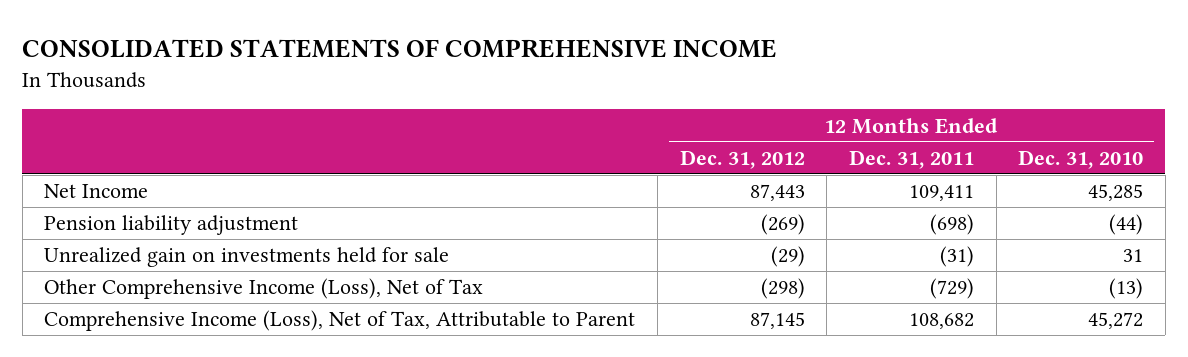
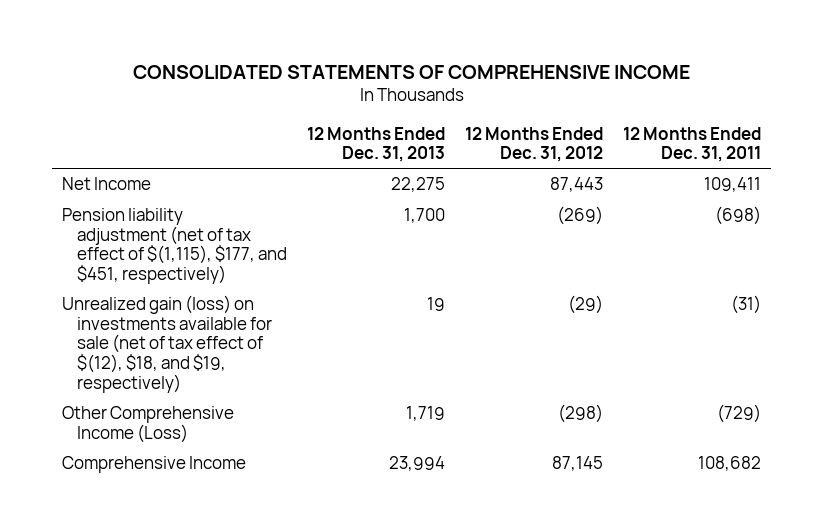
- | 12 Months Ended Dec. 31, 2012 | 12 Months Ended Dec. 31, 2011 | 12 Months Ended Dec. 31, 2010
+ | 12 Months Ended Dec. 31, 2013 | 12 Months Ended Dec. 31, 2012 | 12 Months Ended Dec. 31, 2011
- Pension liability adjustment | (269) | (698) | (44)
- Unrealized gain on investments held for sale | (29) | (31) | 31
- Other Comprehensive Income (Loss), Net of Tax | (298) | (729) | (13)
- Comprehensive Income (Loss), Net of Tax, Attributable to Parent | 87,145 | 108,682 | 45,272
+ Pension liability adjustment (net of tax effect of $(1,115), $177, and $451, respectively) | 1,700 | (269) | (698)
+ Unrealized gain (loss) on investments available for sale (net of tax effect of $(12), $18, and $19, respectively) | 19 | (29) | (31)
+ Other Comprehensive Income (Loss) | 1,719 | (298) | (729)
+ Comprehensive Income | 23,994 | 87,145 | 108,682

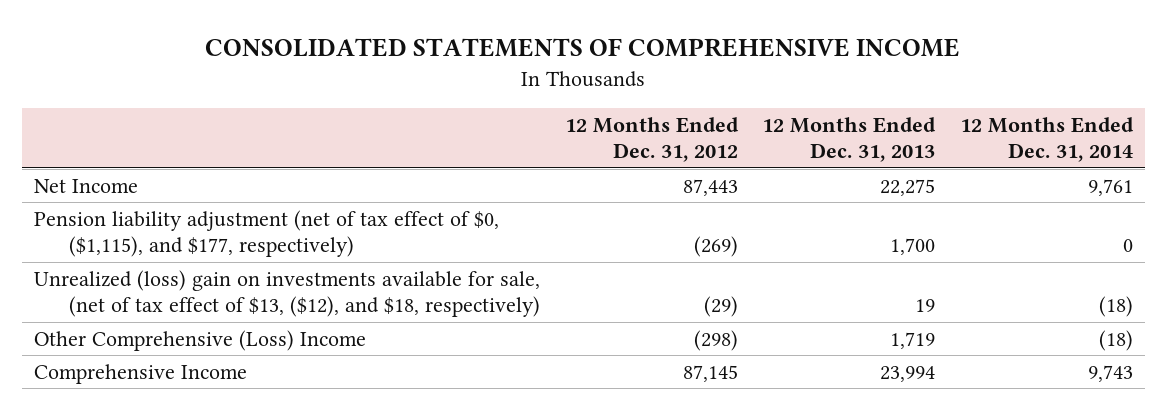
- | 12 Months Ended Dec. 31, 2013 | 12 Months Ended Dec. 31, 2012 | 12 Months Ended Dec. 31, 2011
+ | 12 Months Ended Dec. 31, 2012 | 12 Months Ended Dec. 31, 2013 | 12 Months Ended Dec. 31, 2014
- Pension liability adjustment (net of tax effect of $(1,115), $177, and $451, respectively) | 1,700 | (269) | (698)
- Unrealized gain (loss) on investments available for sale (net of tax effect of $(12), $18, and $19, respectively) | 19 | (29) | (31)
- Other Comprehensive Income (Loss) | 1,719 | (298) | (729)
+ Pension liability adjustment (net of tax effect of $0, ($1,115), and $177, respectively) | (269) | 1,700 | 0
+ Unrealized (loss) gain on investments available for sale, (net of tax effect of $13, ($12), and $18, respectively) | (29) | 19 | (18)
+ Other Comprehensive (Loss) Income | (298) | 1,719 | (18)

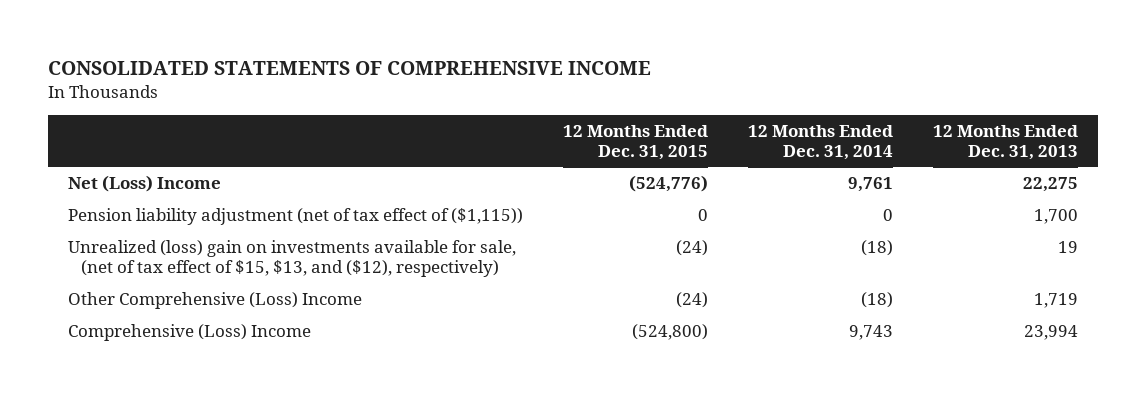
- | 12 Months Ended Dec. 31, 2012 | 12 Months Ended Dec. 31, 2013 | 12 Months Ended Dec. 31, 2014
+ | 12 Months Ended Dec. 31, 2015 | 12 Months Ended Dec. 31, 2014 | 12 Months Ended Dec. 31, 2013
- Net Income | 87,443 | 22,275 | 9,761
- Pension liability adjustment (net of tax effect of $0, ($1,115), and $177, respectively) | (269) | 1,700 | 0
- Unrealized (loss) gain on investments available for sale, (net of tax effect of $13, ($12), and $18, respectively) | (29) | 19 | (18)
+ Net (Loss) Income | (524,776) | 9,761 | 22,275
+ Pension liability adjustment (net of tax effect of ($1,115)) | 0 | 0 | 1,700
+ Unrealized (loss) gain on investments available for sale, (net of tax effect of $15, $13, and ($12), respectively) | (24) | (18) | 19
- Comprehensive Income | 87,145 | 23,994 | 9,743
+ Comprehensive (Loss) Income | (524,800) | 9,743 | 23,994

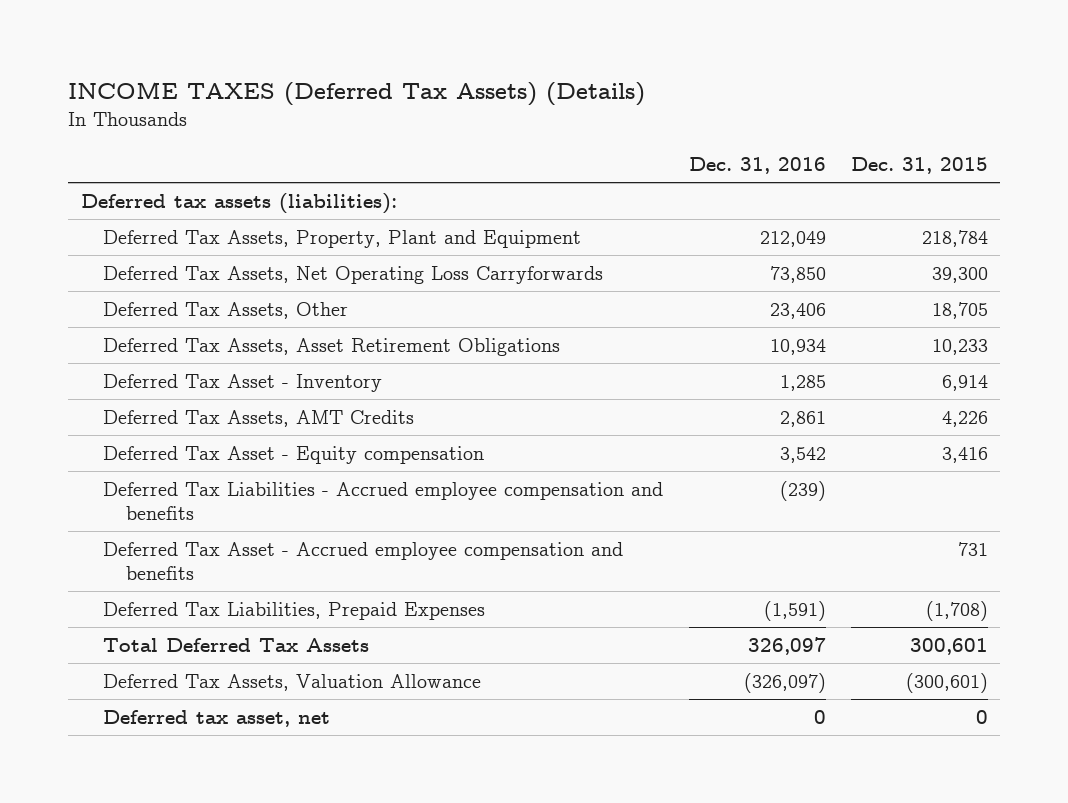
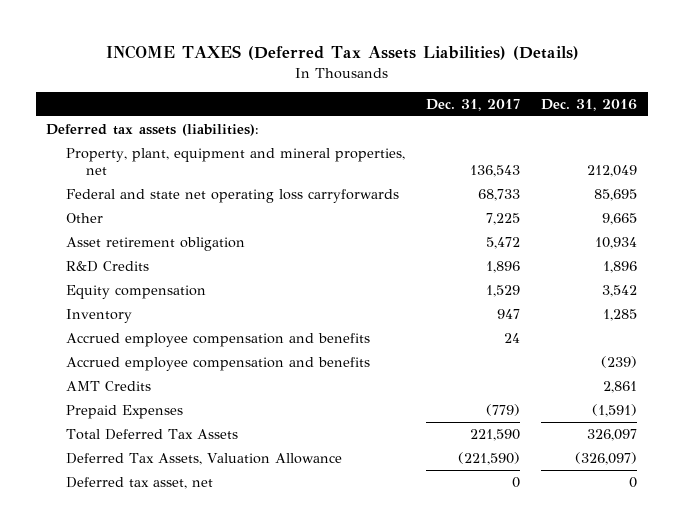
- INCOME TAXES (Deferred Tax Assets) (Details)
+ INCOME TAXES (Deferred Tax Assets Liabilities) (Details)
- | Dec. 31, 2016 | Dec. 31, 2015
+ | Dec. 31, 2017 | Dec. 31, 2016
- Deferred Tax Assets, Property, Plant and Equipment | 212,049 | 218,784
- Deferred Tax Assets, Net Operating Loss Carryforwards | 73,850 | 39,300
- Deferred Tax Assets, Other | 23,406 | 18,705
- Deferred Tax Assets, Asset Retirement Obligations | 10,934 | 10,233
- Deferred Tax Asset - Inventory | 1,285 | 6,914
- Deferred Tax Assets, AMT Credits | 2,861 | 4,226
- Deferred Tax Asset - Equity compensation | 3,542 | 3,416
- Deferred Tax Liabilities - Accrued employee compensation and benefits | (239) |
- Deferred Tax Asset - Accrued employee compensation and benefits | | 731
- Deferred Tax Liabilities, Prepaid Expenses | (1,591) | (1,708)
+ Property, plant, equipment and mineral properties, net | 136,543 | 212,049
+ Federal and state net operating loss carryforwards | 68,733 | 85,695
+ Other | 7,225 | 9,665
+ Asset retirement obligation | 5,472 | 10,934
+ R&D Credits | 1,896 | 1,896
+ Equity compensation | 1,529 | 3,542
+ Inventory | 947 | 1,285
+ Accrued employee compensation and benefits | 24 |
+ Accrued employee compensation and benefits | | (239)
+ AMT Credits | | 2,861
+ Prepaid Expenses | (779) | (1,591)

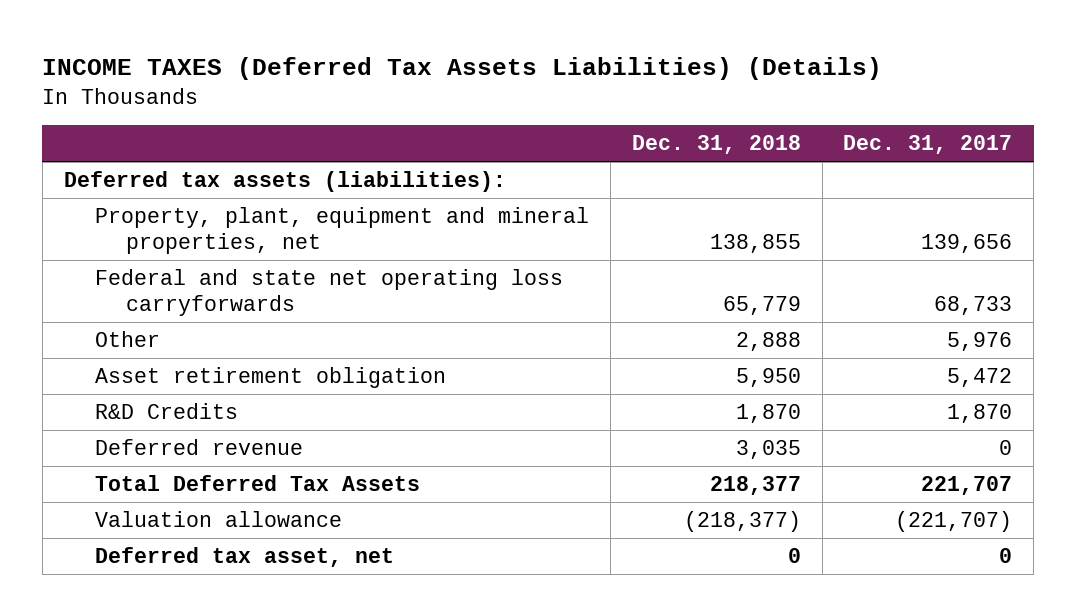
- | Dec. 31, 2017 | Dec. 31, 2016
+ | Dec. 31, 2018 | Dec. 31, 2017
- Property, plant, equipment and mineral properties, net | 136,543 | 212,049
+ Property, plant, equipment and mineral properties, net | 138,855 | 139,656
- Other | 7,225 | 9,665
+ Other | 2,888 | 5,976
- R&D Credits | 1,896 | 1,896
- Equity compensation | 1,529 | 3,542
- Inventory | 947 | 1,285
- Accrued employee compensation and benefits | 24 |
- Accrued employee compensation and benefits | | (239)
- AMT Credits | | 2,861
- Prepaid Expenses | (779) | (1,591)
- Total Deferred Tax Assets | 221,590 | 326,097
- Deferred Tax Assets, Valuation Allowance | (221,590) | (326,097)
+ R&D Credits | 1,870 | 1,870
+ Deferred revenue | 3,035 | 0
+ Total Deferred Tax Assets | 218,377 | 221,707
+ Valuation allowance | (218,377) | (221,707)

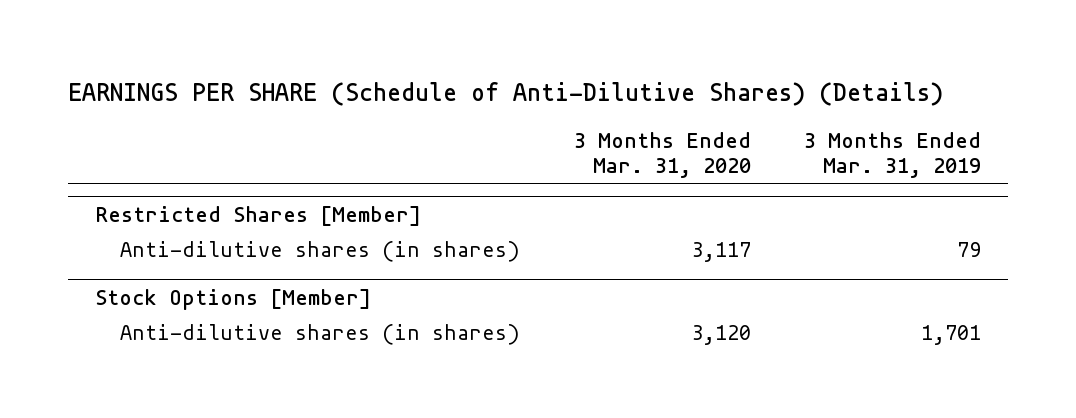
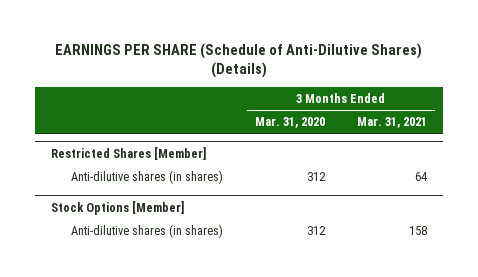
- | 3 Months Ended Mar. 31, 2020 | 3 Months Ended Mar. 31, 2019
+ | 3 Months Ended Mar. 31, 2020 | 3 Months Ended Mar. 31, 2021
@ Restricted Shares [Member]
- Anti-dilutive shares (in shares) | 3,117 | 79
+ Anti-dilutive shares (in shares) | 312 | 64
@ Stock Options [Member]
- Anti-dilutive shares (in shares) | 3,120 | 1,701
+ Anti-dilutive shares (in shares) | 312 | 158

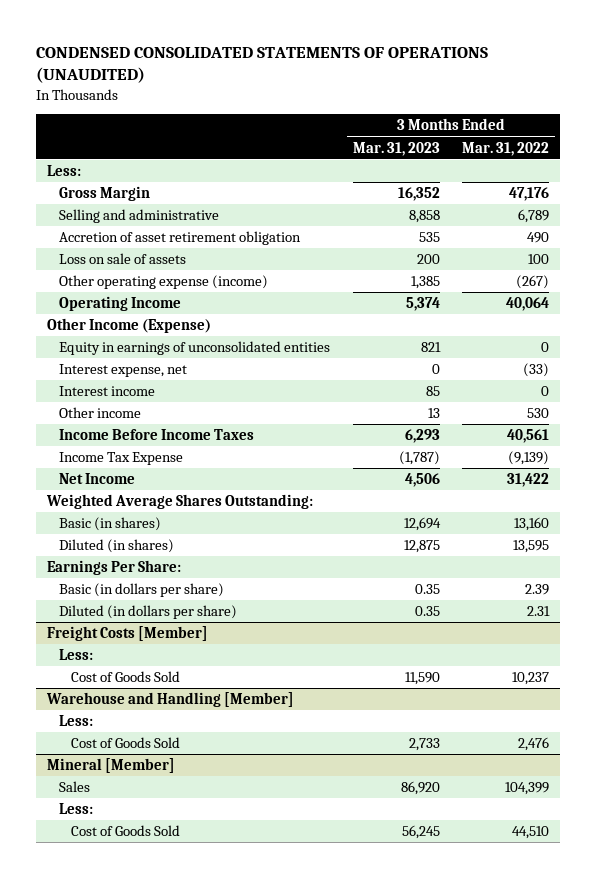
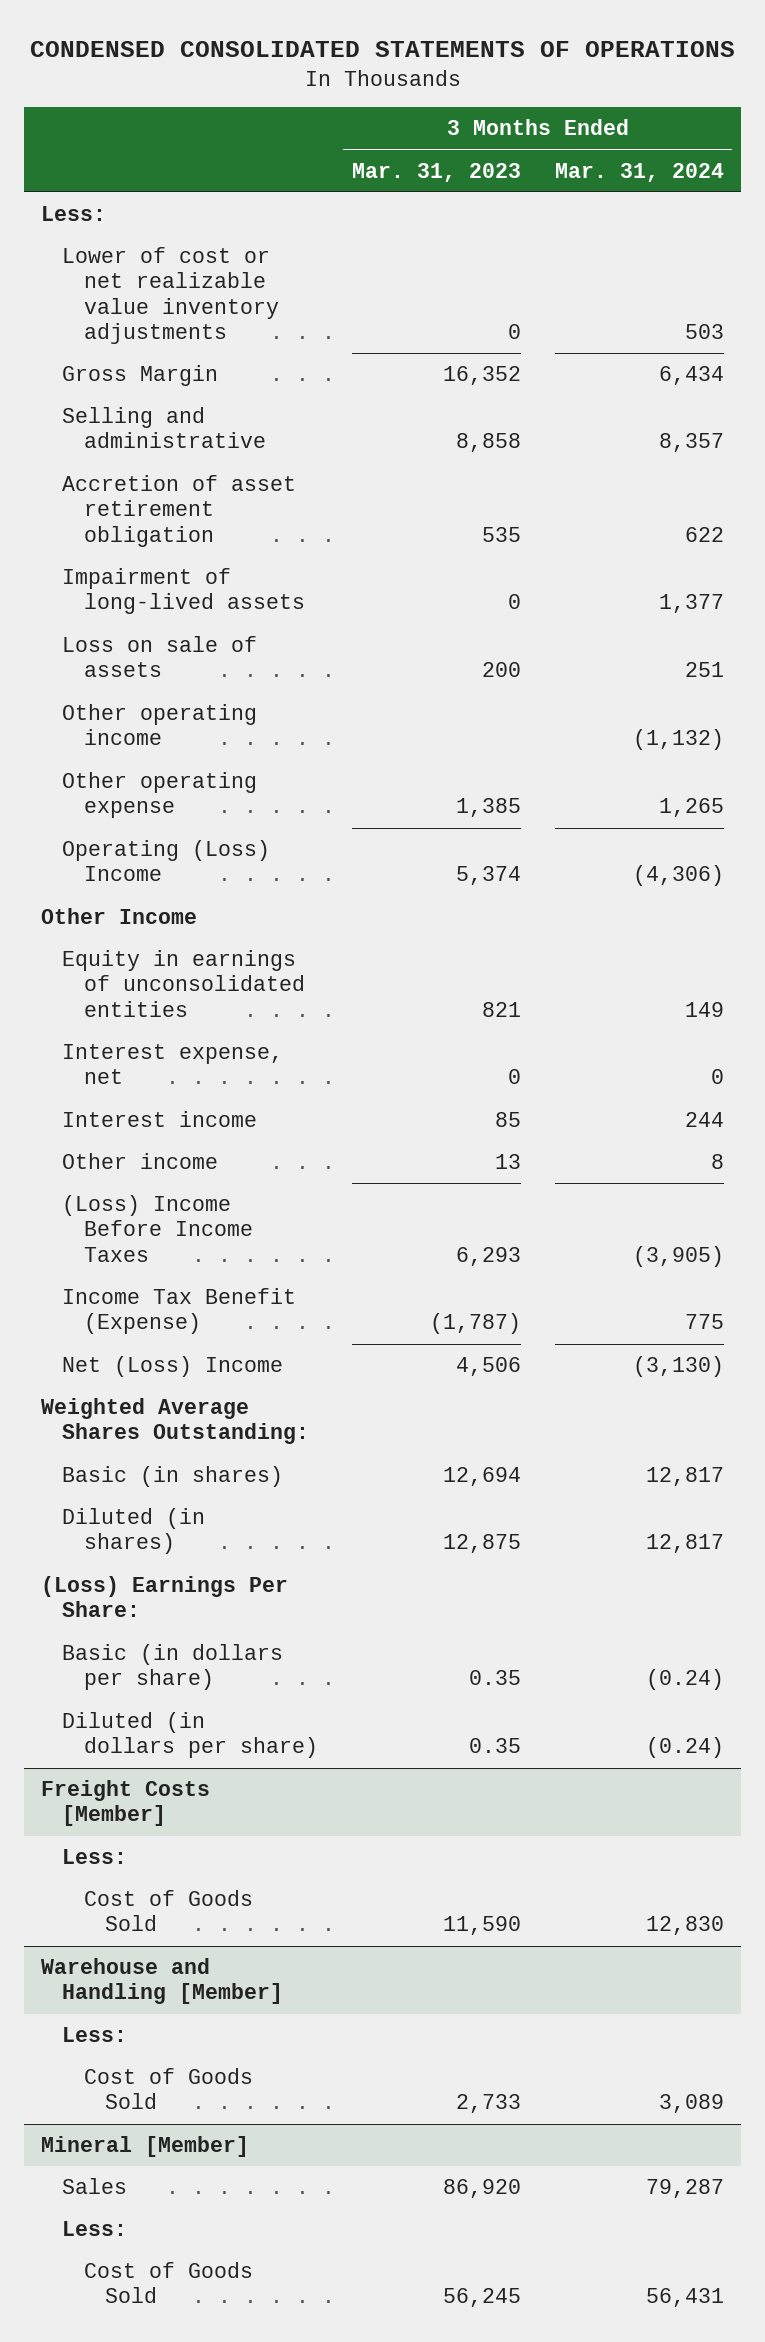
- CONDENSED CONSOLIDATED STATEMENTS OF OPERATIONS (UNAUDITED)
+ CONDENSED CONSOLIDATED STATEMENTS OF OPERATIONS
- | 3 Months Ended Mar. 31, 2023 | 3 Months Ended Mar. 31, 2022
+ | 3 Months Ended Mar. 31, 2023 | 3 Months Ended Mar. 31, 2024
+ Lower of cost or net realizable value inventory adjustments | 0 | 503
+ Impairment of long-lived assets | 0 | 1,377
- Other operating expense (income) | 1,385 | (267)
- Operating Income | 5,374 | 40,064
- Other Income (Expense)
+ Other operating income | | (1,132)
+ Other operating expense | 1,385 | 1,265
+ Operating (Loss) Income | 5,374 | (4,306)
+ Other Income
- Income Before Income Taxes | 6,293 | 40,561
- Income Tax Expense | (1,787) | (9,139)
- Net Income | 4,506 | 31,422
+ (Loss) Income Before Income Taxes | 6,293 | (3,905)
+ Income Tax Benefit (Expense) | (1,787) | 775
+ Net (Loss) Income | 4,506 | (3,130)
- Earnings Per Share:
+ (Loss) Earnings Per Share:

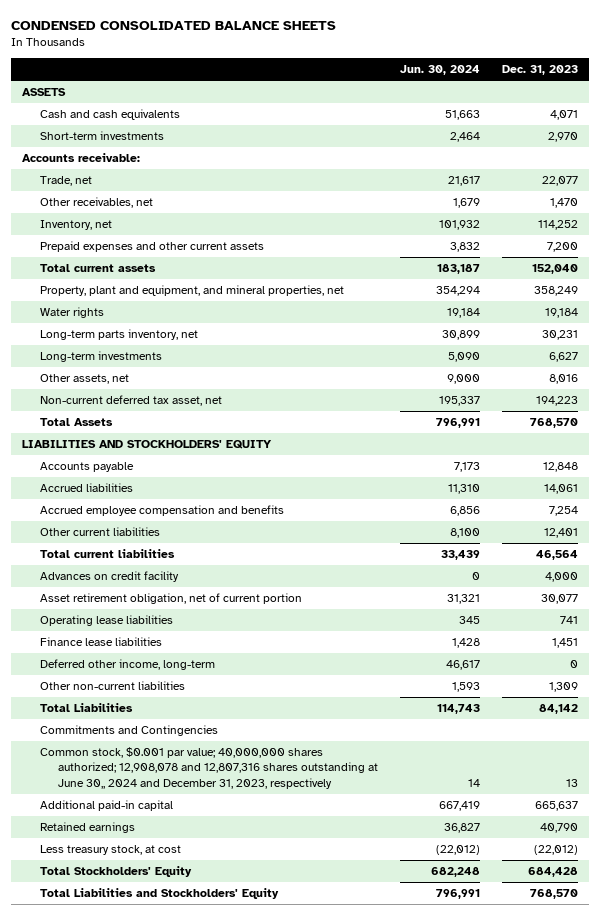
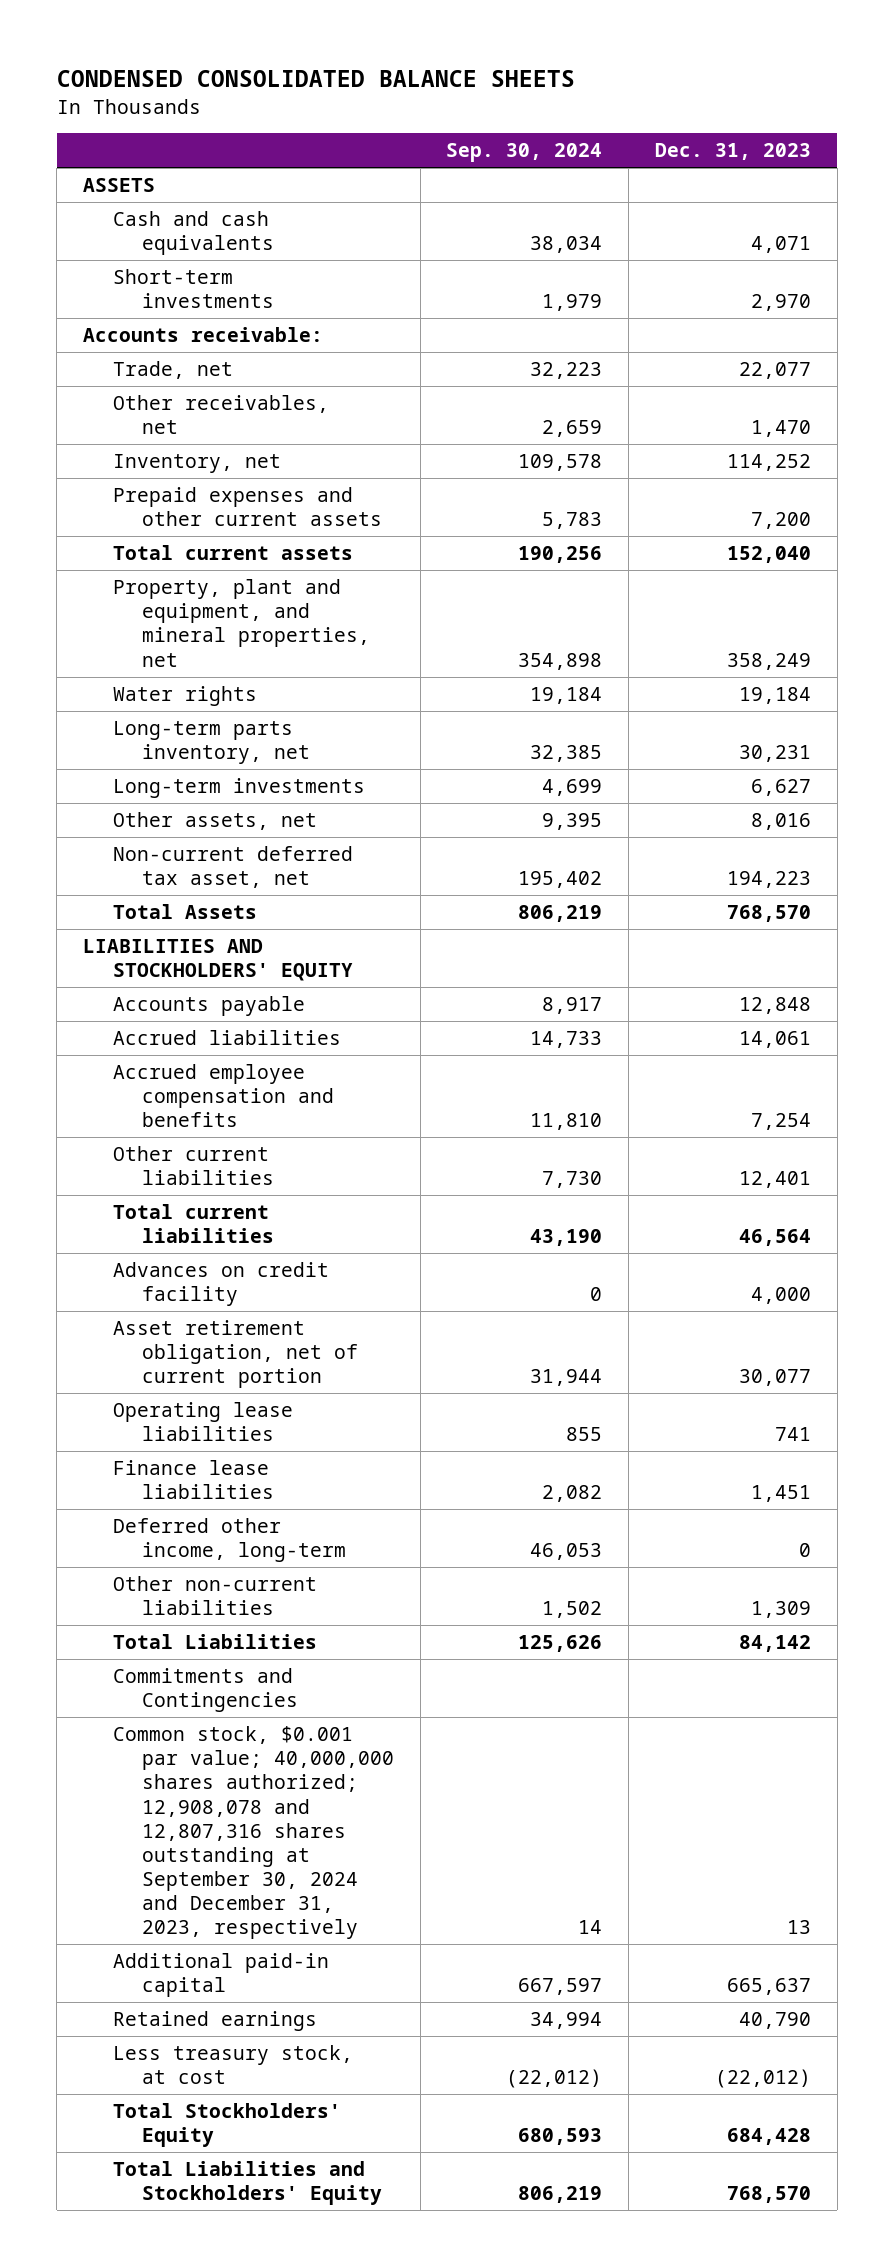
- | Jun. 30, 2024 | Dec. 31, 2023
+ | Sep. 30, 2024 | Dec. 31, 2023
- Common stock, $0.001 par value; 40,000,000 shares authorized; 12,908,078 and 12,807,316 shares outstanding at June 30,, 2024 and December 31, 2023, respectively | 14 | 13
+ Common stock, $0.001 par value; 40,000,000 shares authorized; 12,908,078 and 12,807,316 shares outstanding at September 30, 2024 and December 31, 2023, respectively | 14 | 13

